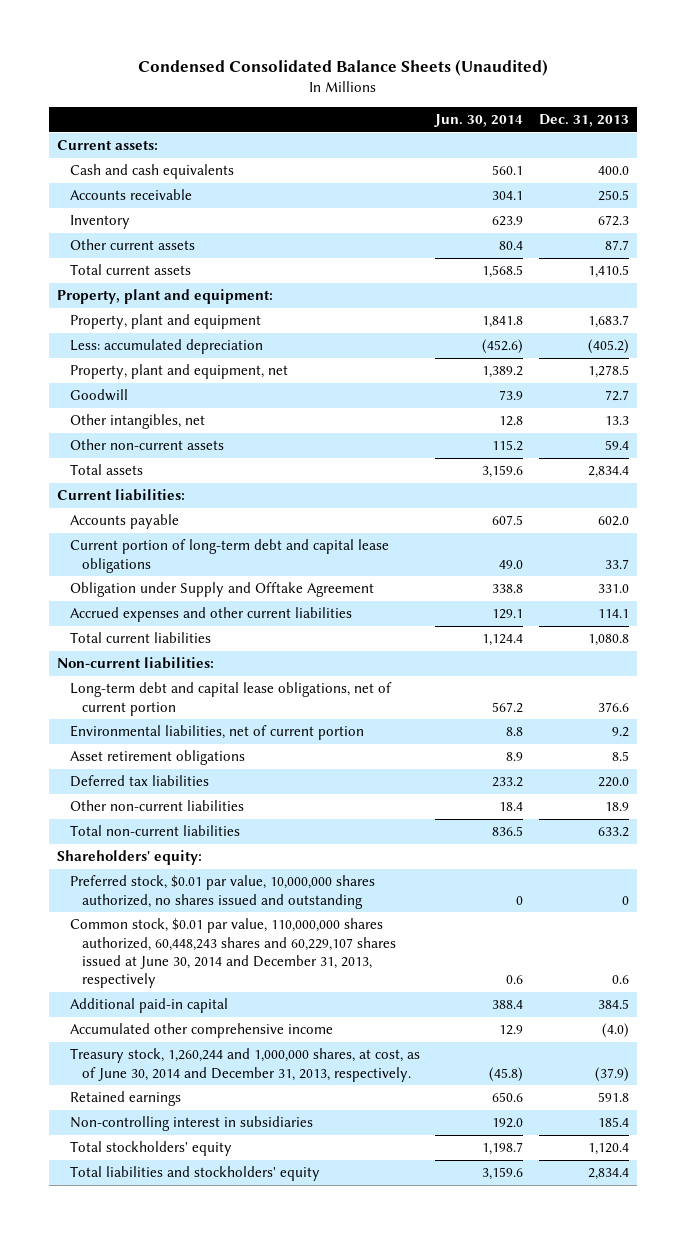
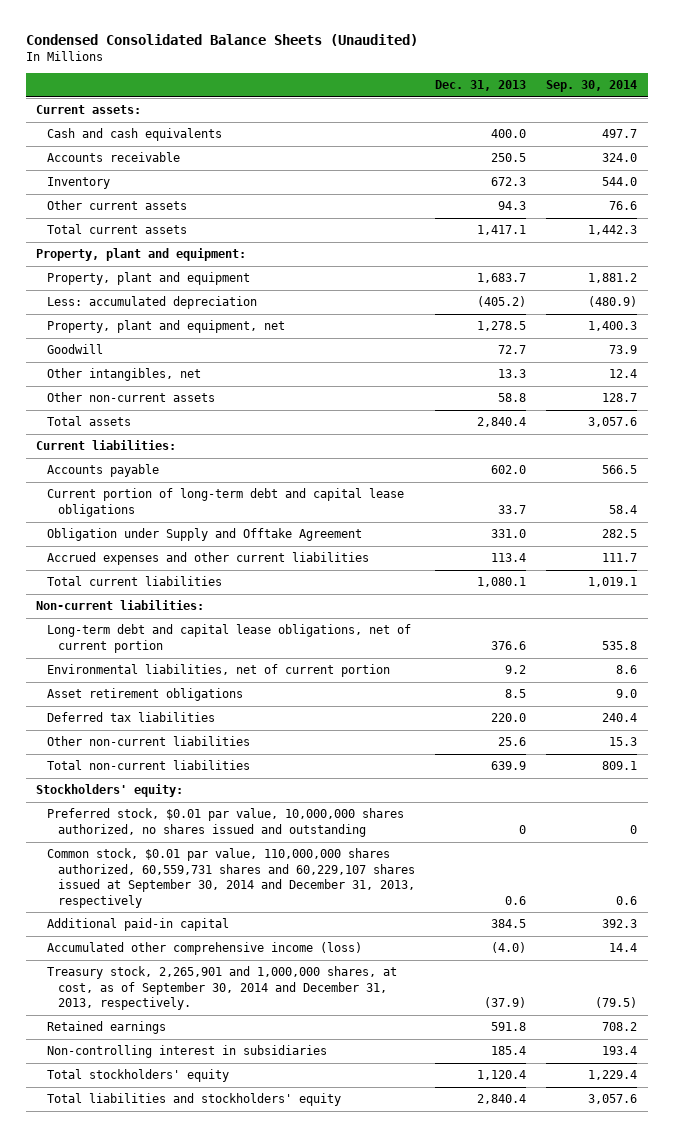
- | Jun. 30, 2014 | Dec. 31, 2013
+ | Dec. 31, 2013 | Sep. 30, 2014
- Other current assets | 80.4 | 87.7
- Total current assets | 1,568.5 | 1,410.5
+ Other current assets | 94.3 | 76.6
+ Total current assets | 1,417.1 | 1,442.3
- Other non-current assets | 115.2 | 59.4
- Total assets | 3,159.6 | 2,834.4
+ Other non-current assets | 58.8 | 128.7
+ Total assets | 2,840.4 | 3,057.6
- Accrued expenses and other current liabilities | 129.1 | 114.1
- Total current liabilities | 1,124.4 | 1,080.8
+ Accrued expenses and other current liabilities | 113.4 | 111.7
+ Total current liabilities | 1,080.1 | 1,019.1
- Other non-current liabilities | 18.4 | 18.9
- Total non-current liabilities | 836.5 | 633.2
- Shareholders' equity:
+ Other non-current liabilities | 25.6 | 15.3
+ Total non-current liabilities | 639.9 | 809.1
+ Stockholders' equity:
- Common stock, $0.01 par value, 110,000,000 shares authorized, 60,448,243 shares and 60,229,107 shares issued at June 30, 2014 and December 31, 2013, respectively | 0.6 | 0.6
+ Common stock, $0.01 par value, 110,000,000 shares authorized, 60,559,731 shares and 60,229,107 shares issued at September 30, 2014 and December 31, 2013, respectively | 0.6 | 0.6
- Accumulated other comprehensive income | 12.9 | (4.0)
- Treasury stock, 1,260,244 and 1,000,000 shares, at cost, as of June 30, 2014 and December 31, 2013, respectively. | (45.8) | (37.9)
+ Accumulated other comprehensive income (loss) | (4.0) | 14.4
+ Treasury stock, 2,265,901 and 1,000,000 shares, at cost, as of September 30, 2014 and December 31, 2013, respectively. | (37.9) | (79.5)
- Total liabilities and stockholders' equity | 3,159.6 | 2,834.4
+ Total liabilities and stockholders' equity | 2,840.4 | 3,057.6

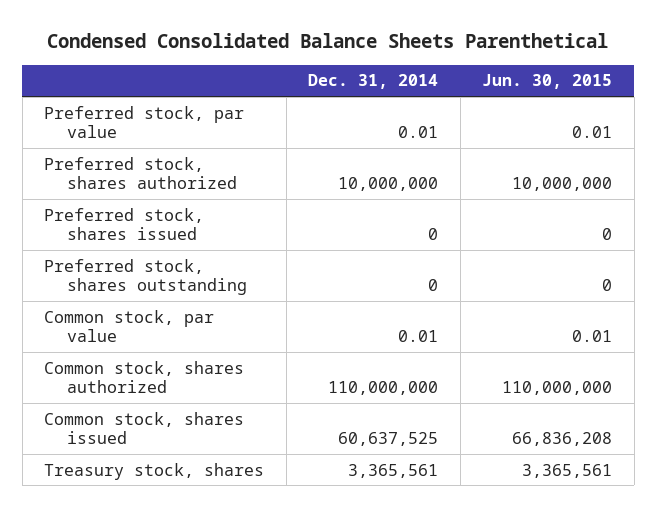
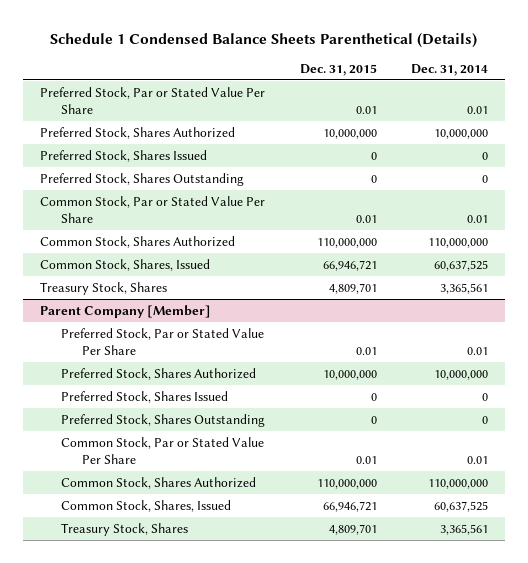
- Condensed Consolidated Balance Sheets Parenthetical
+ Schedule 1 Condensed Balance Sheets Parenthetical (Details)
- | Dec. 31, 2014 | Jun. 30, 2015
+ | Dec. 31, 2015 | Dec. 31, 2014
- Preferred stock, par value | 0.01 | 0.01
- Preferred stock, shares authorized | 10,000,000 | 10,000,000
- Preferred stock, shares issued | 0 | 0
- Preferred stock, shares outstanding | 0 | 0
- Common stock, par value | 0.01 | 0.01
- Common stock, shares authorized | 110,000,000 | 110,000,000
- Common stock, shares issued | 60,637,525 | 66,836,208
- Treasury stock, shares | 3,365,561 | 3,365,561
+ Preferred Stock, Par or Stated Value Per Share | 0.01 | 0.01
+ Preferred Stock, Shares Authorized | 10,000,000 | 10,000,000
+ Preferred Stock, Shares Issued | 0 | 0
+ Preferred Stock, Shares Outstanding | 0 | 0
+ Common Stock, Par or Stated Value Per Share | 0.01 | 0.01
+ Common Stock, Shares Authorized | 110,000,000 | 110,000,000
+ Common Stock, Shares, Issued | 66,946,721 | 60,637,525
+ Treasury Stock, Shares | 4,809,701 | 3,365,561
+ Parent Company [Member]
+ Preferred Stock, Par or Stated Value Per Share | 0.01 | 0.01
+ Preferred Stock, Shares Authorized | 10,000,000 | 10,000,000
+ Preferred Stock, Shares Issued | 0 | 0
+ Preferred Stock, Shares Outstanding | 0 | 0
+ Common Stock, Par or Stated Value Per Share | 0.01 | 0.01
+ Common Stock, Shares Authorized | 110,000,000 | 110,000,000
+ Common Stock, Shares, Issued | 66,946,721 | 60,637,525
+ Treasury Stock, Shares | 4,809,701 | 3,365,561

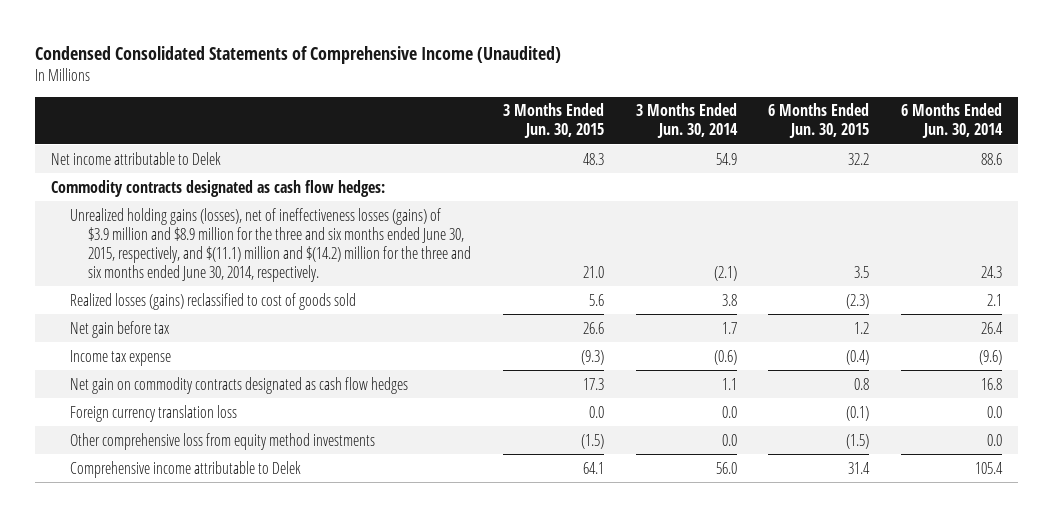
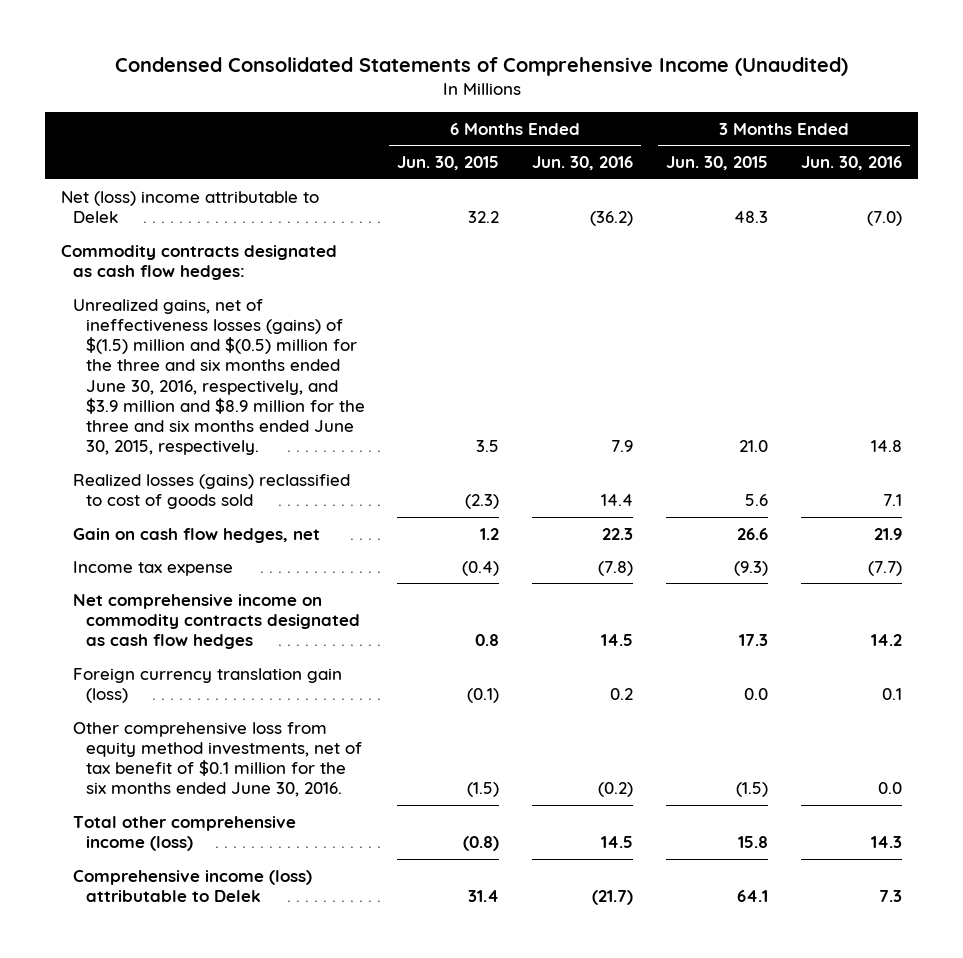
- | 3 Months Ended Jun. 30, 2015 | 3 Months Ended Jun. 30, 2014 | 6 Months Ended Jun. 30, 2015 | 6 Months Ended Jun. 30, 2014
+ | 6 Months Ended Jun. 30, 2015 | 6 Months Ended Jun. 30, 2016 | 3 Months Ended Jun. 30, 2015 | 3 Months Ended Jun. 30, 2016
- Net income attributable to Delek | 48.3 | 54.9 | 32.2 | 88.6
+ Net (loss) income attributable to Delek | 32.2 | (36.2) | 48.3 | (7.0)
- Unrealized holding gains (losses), net of ineffectiveness losses (gains) of $3.9 million and $8.9 million for the three and six months ended June 30, 2015, respectively, and $(11.1) million and $(14.2) million for the three and six months ended June 30, 2014, respectively. | 21.0 | (2.1) | 3.5 | 24.3
+ Unrealized gains, net of ineffectiveness losses (gains) of $(1.5) million and $(0.5) million for the three and six months ended June 30, 2016, respectively, and $3.9 million and $8.9 million for the three and six months ended June 30, 2015, respectively. | 3.5 | 7.9 | 21.0 | 14.8
- Net gain before tax | 26.6 | 1.7 | 1.2 | 26.4
+ Gain on cash flow hedges, net | 1.2 | 22.3 | 26.6 | 21.9
- Net gain on commodity contracts designated as cash flow hedges | 17.3 | 1.1 | 0.8 | 16.8
- Foreign currency translation loss | 0.0 | 0.0 | (0.1) | 0.0
- Other comprehensive loss from equity method investments | (1.5) | 0.0 | (1.5) | 0.0
- Comprehensive income attributable to Delek | 64.1 | 56.0 | 31.4 | 105.4
+ Net comprehensive income on commodity contracts designated as cash flow hedges | 0.8 | 14.5 | 17.3 | 14.2
+ Foreign currency translation gain (loss) | (0.1) | 0.2 | 0.0 | 0.1
+ Other comprehensive loss from equity method investments, net of tax benefit of $0.1 million for the six months ended June 30, 2016. | (1.5) | (0.2) | (1.5) | 0.0
+ Total other comprehensive income (loss) | (0.8) | 14.5 | 15.8 | 14.3
+ Comprehensive income (loss) attributable to Delek | 31.4 | (21.7) | 64.1 | 7.3

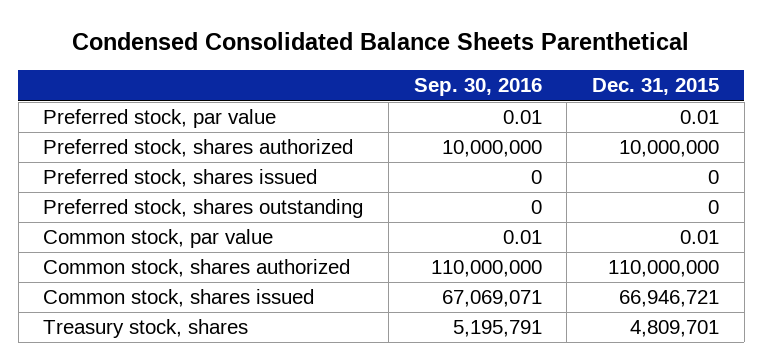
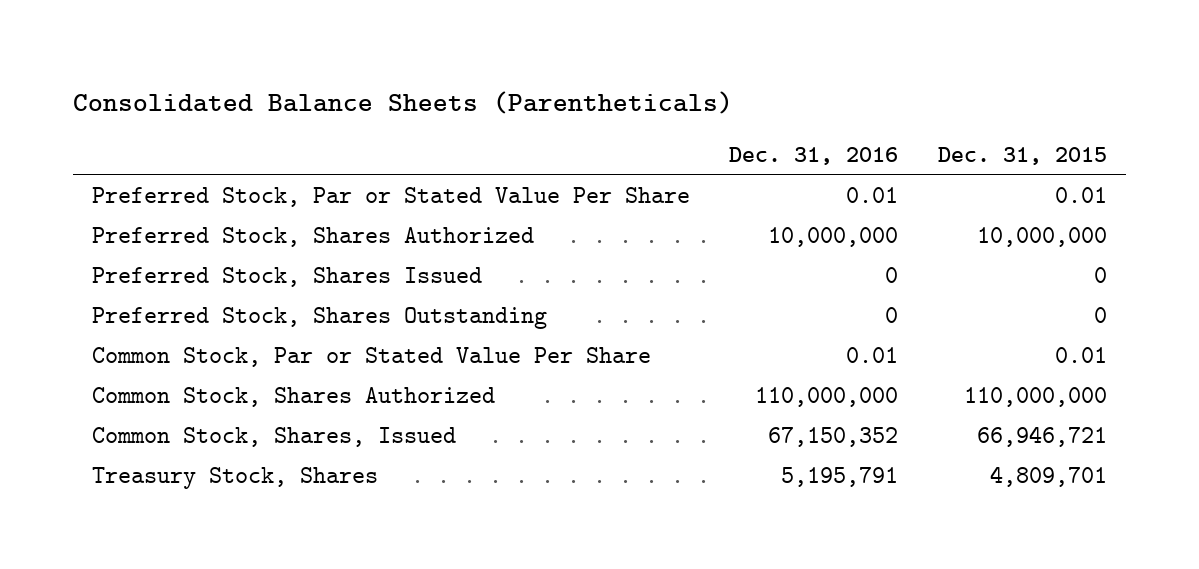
- Condensed Consolidated Balance Sheets Parenthetical
+ Consolidated Balance Sheets (Parentheticals)
- | Sep. 30, 2016 | Dec. 31, 2015
+ | Dec. 31, 2016 | Dec. 31, 2015
- Preferred stock, par value | 0.01 | 0.01
- Preferred stock, shares authorized | 10,000,000 | 10,000,000
- Preferred stock, shares issued | 0 | 0
- Preferred stock, shares outstanding | 0 | 0
- Common stock, par value | 0.01 | 0.01
- Common stock, shares authorized | 110,000,000 | 110,000,000
- Common stock, shares issued | 67,069,071 | 66,946,721
- Treasury stock, shares | 5,195,791 | 4,809,701
+ Preferred Stock, Par or Stated Value Per Share | 0.01 | 0.01
+ Preferred Stock, Shares Authorized | 10,000,000 | 10,000,000
+ Preferred Stock, Shares Issued | 0 | 0
+ Preferred Stock, Shares Outstanding | 0 | 0
+ Common Stock, Par or Stated Value Per Share | 0.01 | 0.01
+ Common Stock, Shares Authorized | 110,000,000 | 110,000,000
+ Common Stock, Shares, Issued | 67,150,352 | 66,946,721
+ Treasury Stock, Shares | 5,195,791 | 4,809,701

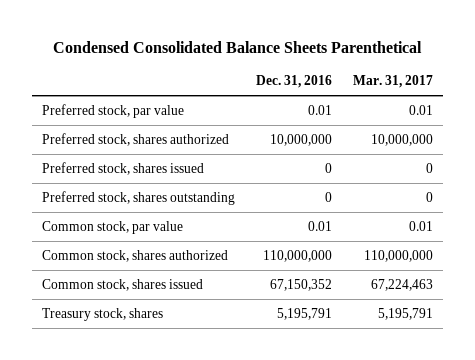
- Consolidated Balance Sheets (Parentheticals)
+ Condensed Consolidated Balance Sheets Parenthetical
- | Dec. 31, 2016 | Dec. 31, 2015
+ | Dec. 31, 2016 | Mar. 31, 2017
- Preferred Stock, Par or Stated Value Per Share | 0.01 | 0.01
- Preferred Stock, Shares Authorized | 10,000,000 | 10,000,000
- Preferred Stock, Shares Issued | 0 | 0
- Preferred Stock, Shares Outstanding | 0 | 0
- Common Stock, Par or Stated Value Per Share | 0.01 | 0.01
- Common Stock, Shares Authorized | 110,000,000 | 110,000,000
- Common Stock, Shares, Issued | 67,150,352 | 66,946,721
- Treasury Stock, Shares | 5,195,791 | 4,809,701
+ Preferred stock, par value | 0.01 | 0.01
+ Preferred stock, shares authorized | 10,000,000 | 10,000,000
+ Preferred stock, shares issued | 0 | 0
+ Preferred stock, shares outstanding | 0 | 0
+ Common stock, par value | 0.01 | 0.01
+ Common stock, shares authorized | 110,000,000 | 110,000,000
+ Common stock, shares issued | 67,150,352 | 67,224,463
+ Treasury stock, shares | 5,195,791 | 5,195,791

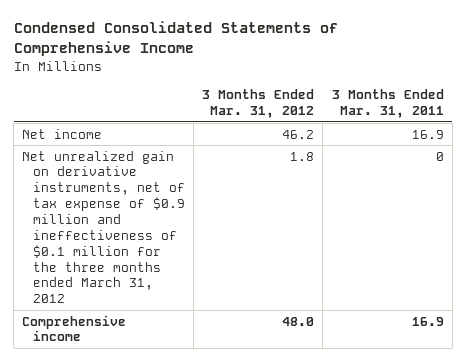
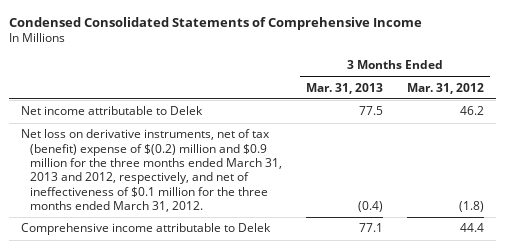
- | 3 Months Ended Mar. 31, 2012 | 3 Months Ended Mar. 31, 2011
+ | 3 Months Ended Mar. 31, 2013 | 3 Months Ended Mar. 31, 2012
- Net income | 46.2 | 16.9
- Net unrealized gain on derivative instruments, net of tax expense of $0.9 million and ineffectiveness of $0.1 million for the three months ended March 31, 2012 | 1.8 | 0
- Comprehensive income | 48.0 | 16.9
+ Net income attributable to Delek | 77.5 | 46.2
+ Net loss on derivative instruments, net of tax (benefit) expense of $(0.2) million and $0.9 million for the three months ended March 31, 2013 and 2012, respectively, and net of ineffectiveness of $0.1 million for the three months ended March 31, 2012. | (0.4) | (1.8)
+ Comprehensive income attributable to Delek | 77.1 | 44.4

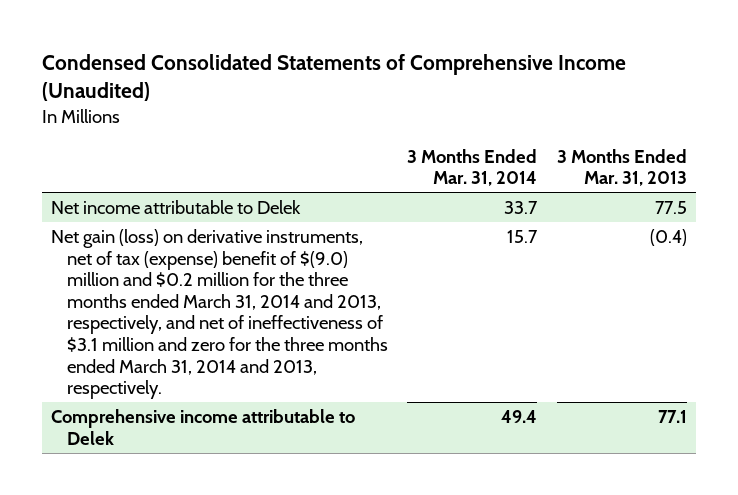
- Condensed Consolidated Statements of Comprehensive Income
+ Condensed Consolidated Statements of Comprehensive Income (Unaudited)
- | 3 Months Ended Mar. 31, 2013 | 3 Months Ended Mar. 31, 2012
+ | 3 Months Ended Mar. 31, 2014 | 3 Months Ended Mar. 31, 2013
- Net loss on derivative instruments, net of tax (benefit) expense of $(0.2) million and $0.9 million for the three months ended March 31, 2013 and 2012, respectively, and net of ineffectiveness of $0.1 million for the three months ended March 31, 2012. | (0.4) | (1.8)
+ Net gain (loss) on derivative instruments, net of tax (expense) benefit of $(9.0) million and $0.2 million for the three months ended March 31, 2014 and 2013, respectively, and net of ineffectiveness of $3.1 million and zero for the three months ended March 31, 2014 and 2013, respectively. | 15.7 | (0.4)

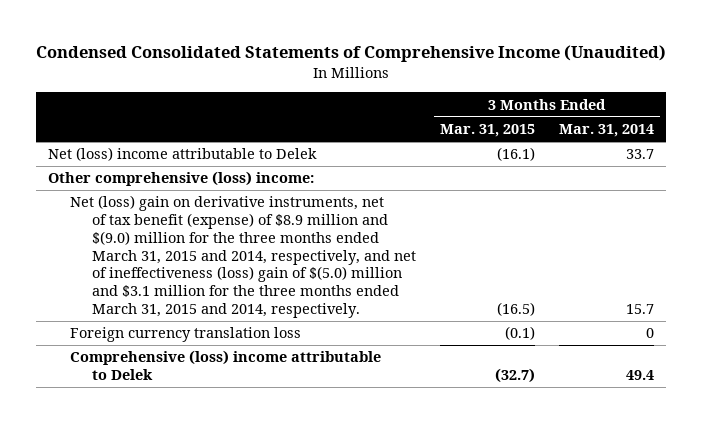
- | 3 Months Ended Mar. 31, 2014 | 3 Months Ended Mar. 31, 2013
+ | 3 Months Ended Mar. 31, 2015 | 3 Months Ended Mar. 31, 2014
- Net income attributable to Delek | 33.7 | 77.5
- Net gain (loss) on derivative instruments, net of tax (expense) benefit of $(9.0) million and $0.2 million for the three months ended March 31, 2014 and 2013, respectively, and net of ineffectiveness of $3.1 million and zero for the three months ended March 31, 2014 and 2013, respectively. | 15.7 | (0.4)
- Comprehensive income attributable to Delek | 49.4 | 77.1
+ Net (loss) income attributable to Delek | (16.1) | 33.7
+ Other comprehensive (loss) income:
+ Net (loss) gain on derivative instruments, net of tax benefit (expense) of $8.9 million and $(9.0) million for the three months ended March 31, 2015 and 2014, respectively, and net of ineffectiveness (loss) gain of $(5.0) million and $3.1 million for the three months ended March 31, 2015 and 2014, respectively. | (16.5) | 15.7
+ Foreign currency translation loss | (0.1) | 0
+ Comprehensive (loss) income attributable to Delek | (32.7) | 49.4

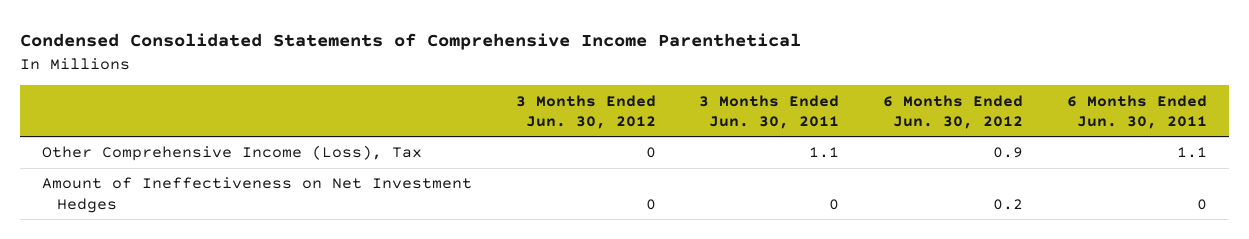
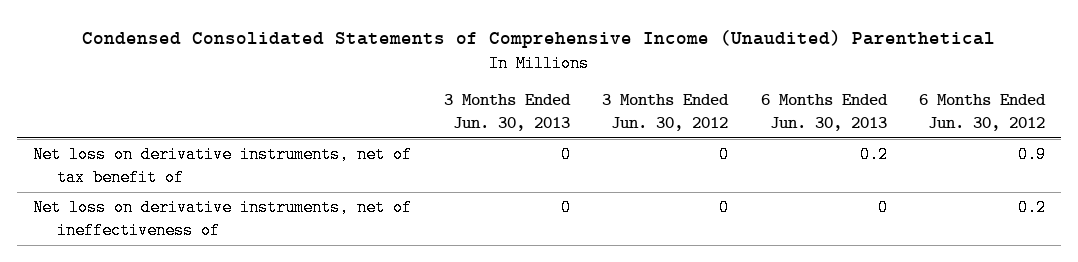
- Condensed Consolidated Statements of Comprehensive Income Parenthetical
+ Condensed Consolidated Statements of Comprehensive Income (Unaudited) Parenthetical
- | 3 Months Ended Jun. 30, 2012 | 3 Months Ended Jun. 30, 2011 | 6 Months Ended Jun. 30, 2012 | 6 Months Ended Jun. 30, 2011
+ | 3 Months Ended Jun. 30, 2013 | 3 Months Ended Jun. 30, 2012 | 6 Months Ended Jun. 30, 2013 | 6 Months Ended Jun. 30, 2012
- Other Comprehensive Income (Loss), Tax | 0 | 1.1 | 0.9 | 1.1
- Amount of Ineffectiveness on Net Investment Hedges | 0 | 0 | 0.2 | 0
+ Net loss on derivative instruments, net of tax benefit of | 0 | 0 | 0.2 | 0.9
+ Net loss on derivative instruments, net of ineffectiveness of | 0 | 0 | 0 | 0.2

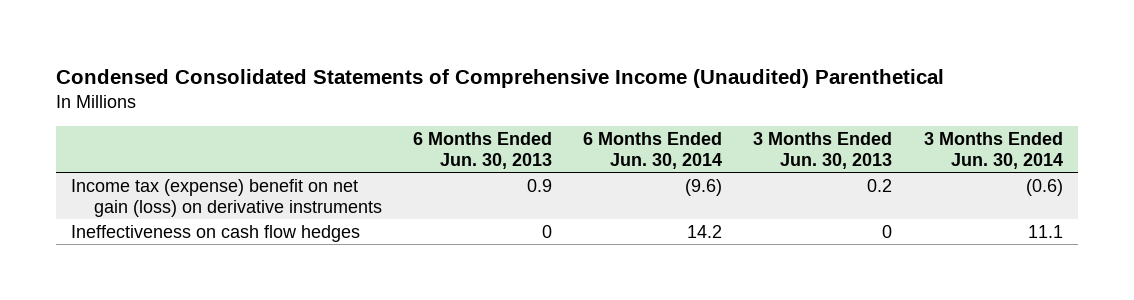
- | 3 Months Ended Jun. 30, 2013 | 3 Months Ended Jun. 30, 2012 | 6 Months Ended Jun. 30, 2013 | 6 Months Ended Jun. 30, 2012
+ | 6 Months Ended Jun. 30, 2013 | 6 Months Ended Jun. 30, 2014 | 3 Months Ended Jun. 30, 2013 | 3 Months Ended Jun. 30, 2014
- Net loss on derivative instruments, net of tax benefit of | 0 | 0 | 0.2 | 0.9
- Net loss on derivative instruments, net of ineffectiveness of | 0 | 0 | 0 | 0.2
+ Income tax (expense) benefit on net gain (loss) on derivative instruments | 0.9 | (9.6) | 0.2 | (0.6)
+ Ineffectiveness on cash flow hedges | 0 | 14.2 | 0 | 11.1

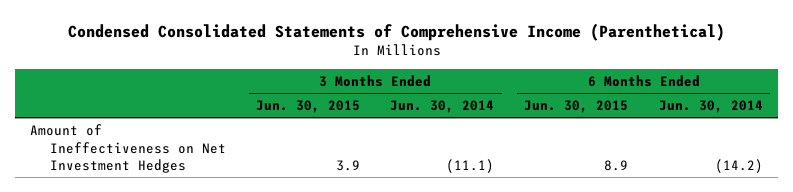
- Condensed Consolidated Statements of Comprehensive Income (Unaudited) Parenthetical
+ Condensed Consolidated Statements of Comprehensive Income (Parenthetical)
- | 6 Months Ended Jun. 30, 2013 | 6 Months Ended Jun. 30, 2014 | 3 Months Ended Jun. 30, 2013 | 3 Months Ended Jun. 30, 2014
+ | 3 Months Ended Jun. 30, 2015 | 3 Months Ended Jun. 30, 2014 | 6 Months Ended Jun. 30, 2015 | 6 Months Ended Jun. 30, 2014
- Income tax (expense) benefit on net gain (loss) on derivative instruments | 0.9 | (9.6) | 0.2 | (0.6)
- Ineffectiveness on cash flow hedges | 0 | 14.2 | 0 | 11.1
+ Amount of Ineffectiveness on Net Investment Hedges | 3.9 | (11.1) | 8.9 | (14.2)

